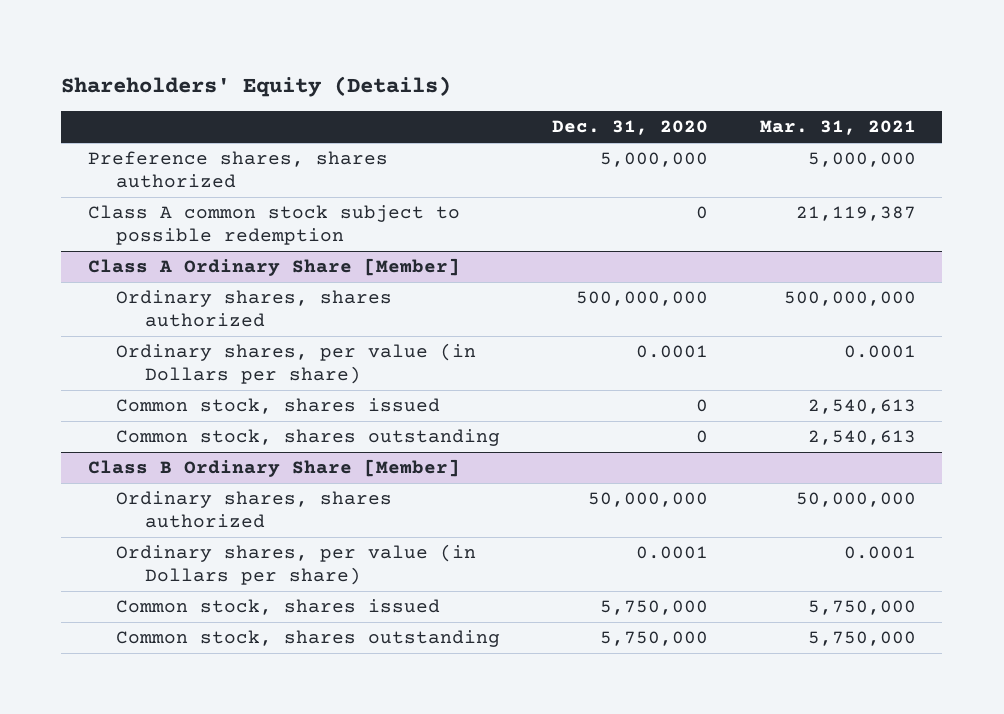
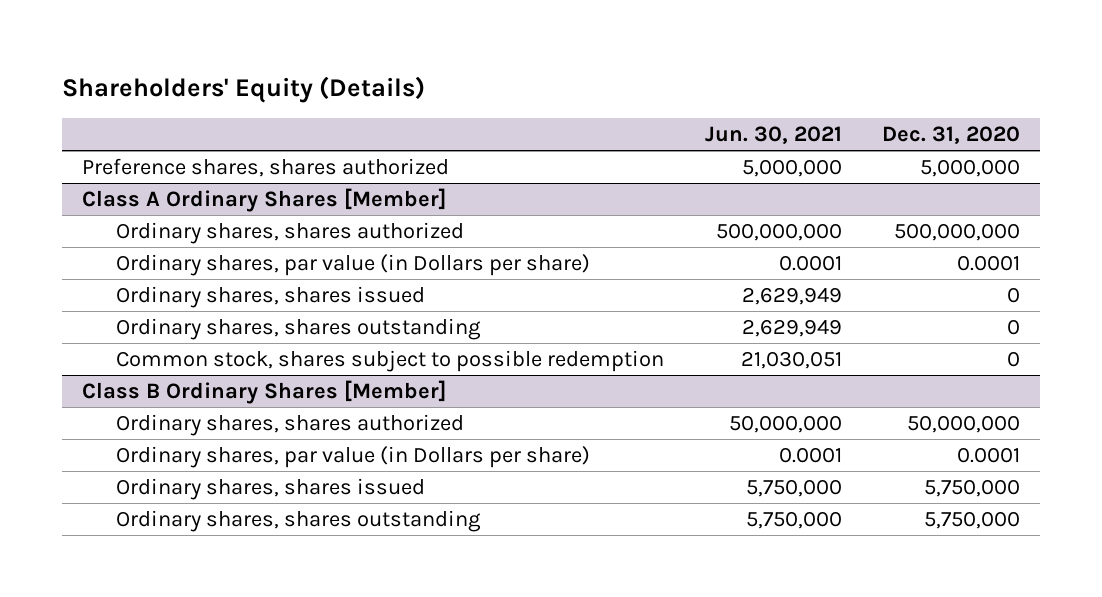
- | Dec. 31, 2020 | Mar. 31, 2021
+ | Jun. 30, 2021 | Dec. 31, 2020
- Class A common stock subject to possible redemption | 0 | 21,119,387
- Class A Ordinary Share [Member]
+ Class A Ordinary Shares [Member]
- Ordinary shares, per value (in Dollars per share) | 0.0001 | 0.0001
- Common stock, shares issued | 0 | 2,540,613
- Common stock, shares outstanding | 0 | 2,540,613
- Class B Ordinary Share [Member]
+ Ordinary shares, par value (in Dollars per share) | 0.0001 | 0.0001
+ Ordinary shares, shares issued | 2,629,949 | 0
+ Ordinary shares, shares outstanding | 2,629,949 | 0
+ Common stock, shares subject to possible redemption | 21,030,051 | 0
+ Class B Ordinary Shares [Member]
- Ordinary shares, per value (in Dollars per share) | 0.0001 | 0.0001
- Common stock, shares issued | 5,750,000 | 5,750,000
- Common stock, shares outstanding | 5,750,000 | 5,750,000
+ Ordinary shares, par value (in Dollars per share) | 0.0001 | 0.0001
+ Ordinary shares, shares issued | 5,750,000 | 5,750,000
+ Ordinary shares, shares outstanding | 5,750,000 | 5,750,000

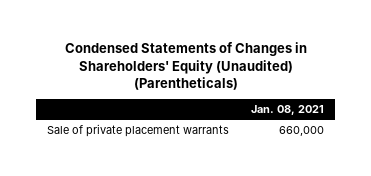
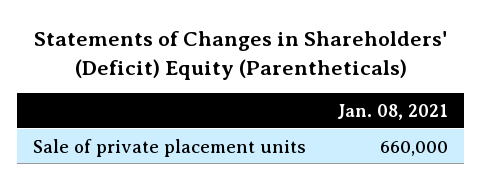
- Condensed Statements of Changes in Shareholders' Equity (Unaudited) (Parentheticals)
+ Statements of Changes in Shareholders' (Deficit) Equity (Parentheticals)
- Sale of private placement warrants | 660,000
+ Sale of private placement units | 660,000

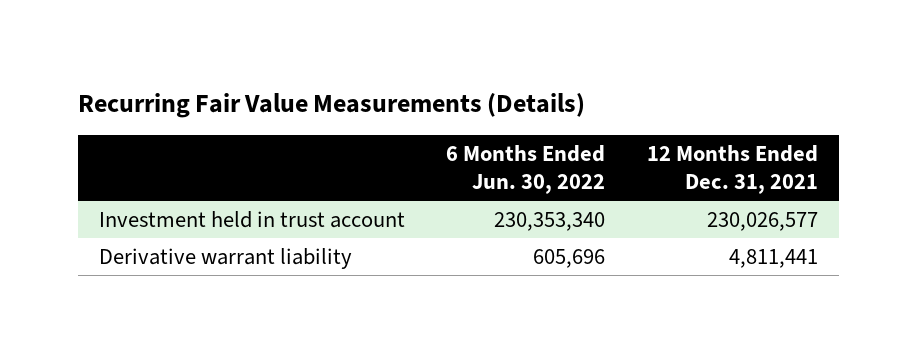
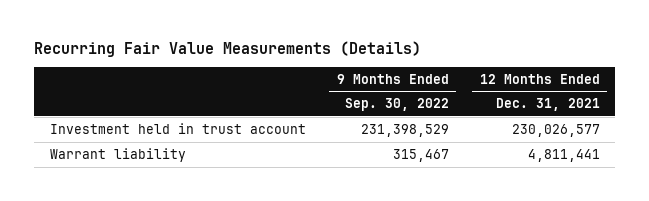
- | 6 Months Ended Jun. 30, 2022 | 12 Months Ended Dec. 31, 2021
+ | 9 Months Ended Sep. 30, 2022 | 12 Months Ended Dec. 31, 2021
- Derivative warrant liability | 605,696 | 4,811,441
+ Warrant liability | 315,467 | 4,811,441

